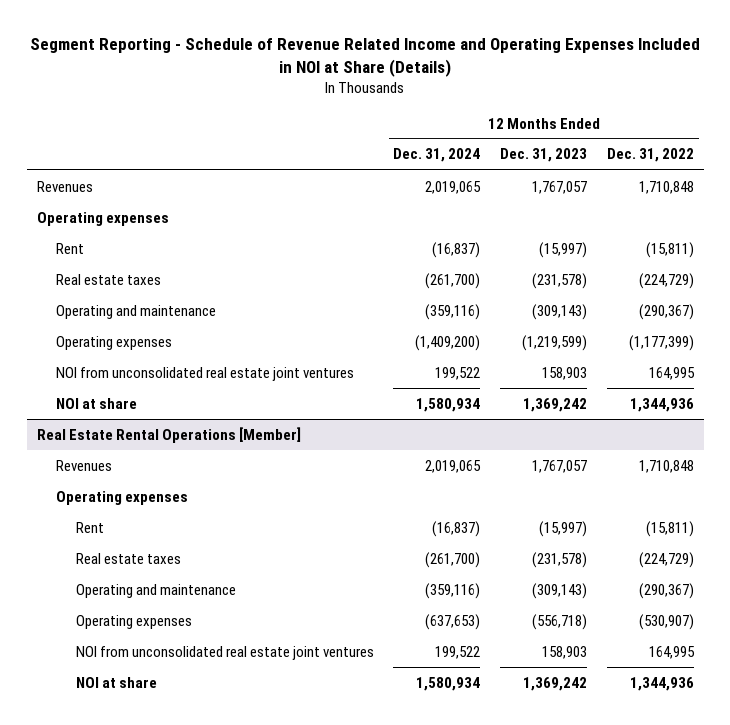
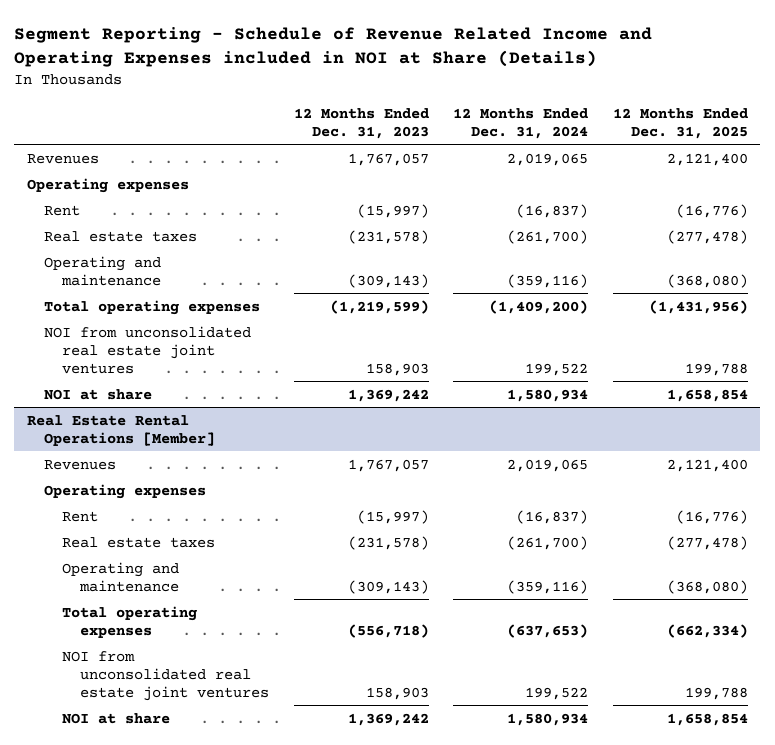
- Segment Reporting - Schedule of Revenue Related Income and Operating Expenses Included in NOI at Share (Details)
+ Segment Reporting - Schedule of Revenue Related Income and Operating Expenses included in NOI at Share (Details)
- | 12 Months Ended Dec. 31, 2024 | 12 Months Ended Dec. 31, 2023 | 12 Months Ended Dec. 31, 2022
+ | 12 Months Ended Dec. 31, 2023 | 12 Months Ended Dec. 31, 2024 | 12 Months Ended Dec. 31, 2025
- Operating expenses | (1,409,200) | (1,219,599) | (1,177,399)
+ Total operating expenses | (1,219,599) | (1,409,200) | (1,431,956)
@ Real Estate Rental Operations [Member]
- Operating expenses | (637,653) | (556,718) | (530,907)
+ Total operating expenses | (556,718) | (637,653) | (662,334)

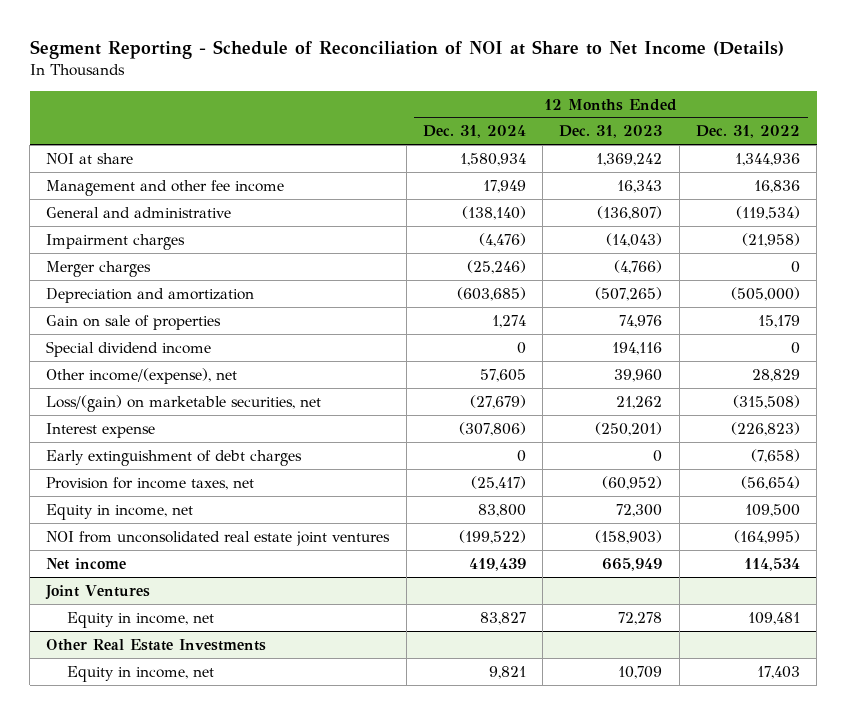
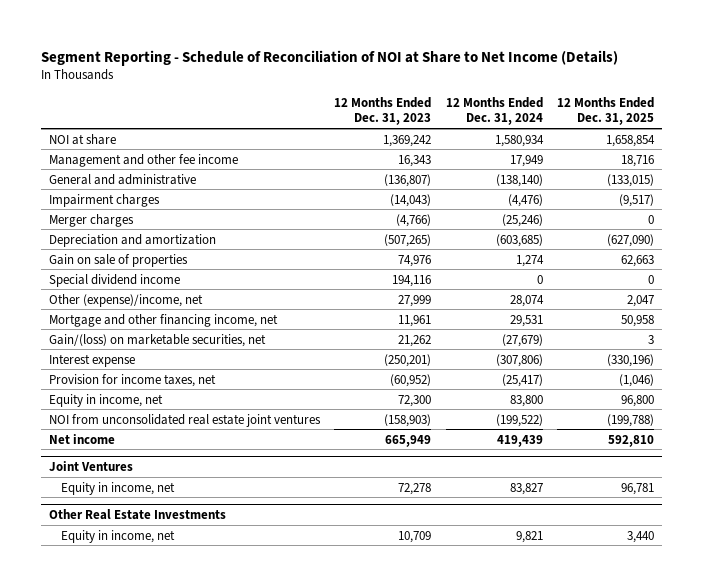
- | 12 Months Ended Dec. 31, 2024 | 12 Months Ended Dec. 31, 2023 | 12 Months Ended Dec. 31, 2022
+ | 12 Months Ended Dec. 31, 2023 | 12 Months Ended Dec. 31, 2024 | 12 Months Ended Dec. 31, 2025
- Other income/(expense), net | 57,605 | 39,960 | 28,829
- Loss/(gain) on marketable securities, net | (27,679) | 21,262 | (315,508)
+ Other (expense)/income, net | 27,999 | 28,074 | 2,047
+ Mortgage and other financing income, net | 11,961 | 29,531 | 50,958
+ Gain/(loss) on marketable securities, net | 21,262 | (27,679) | 3
- Early extinguishment of debt charges | 0 | 0 | (7,658)

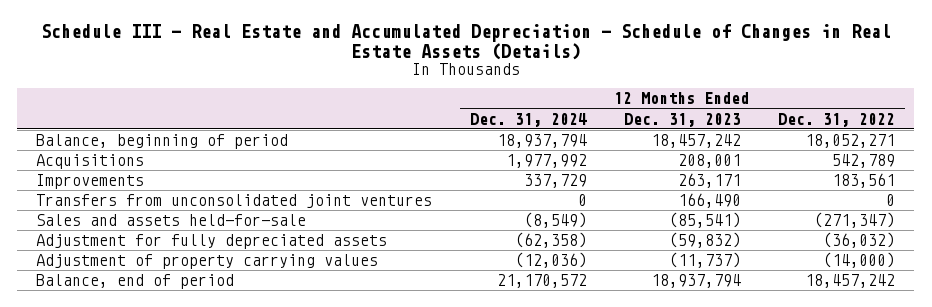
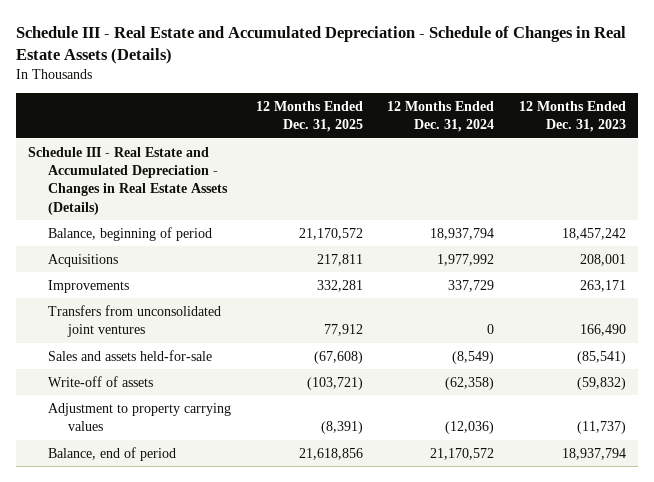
- | 12 Months Ended Dec. 31, 2024 | 12 Months Ended Dec. 31, 2023 | 12 Months Ended Dec. 31, 2022
+ | 12 Months Ended Dec. 31, 2025 | 12 Months Ended Dec. 31, 2024 | 12 Months Ended Dec. 31, 2023
+ Schedule III - Real Estate and Accumulated Depreciation - Changes in Real Estate Assets (Details)
- Adjustment for fully depreciated assets | (62,358) | (59,832) | (36,032)
- Adjustment of property carrying values | (12,036) | (11,737) | (14,000)
+ Write-off of assets | (103,721) | (62,358) | (59,832)
+ Adjustment to property carrying values | (8,391) | (12,036) | (11,737)

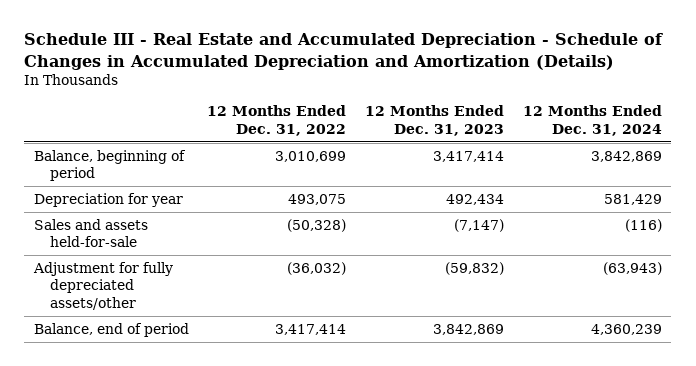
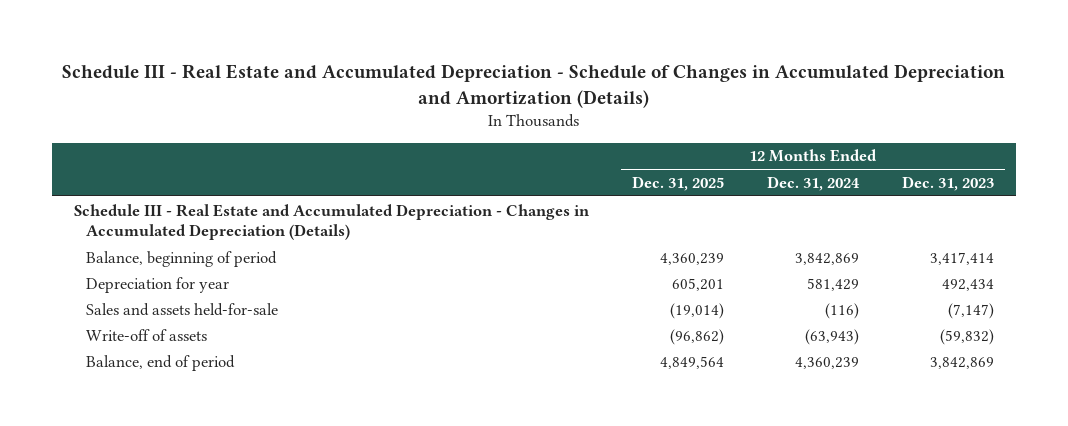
- | 12 Months Ended Dec. 31, 2022 | 12 Months Ended Dec. 31, 2023 | 12 Months Ended Dec. 31, 2024
+ | 12 Months Ended Dec. 31, 2025 | 12 Months Ended Dec. 31, 2024 | 12 Months Ended Dec. 31, 2023
+ Schedule III - Real Estate and Accumulated Depreciation - Changes in Accumulated Depreciation (Details)
- Adjustment for fully depreciated assets/other | (36,032) | (59,832) | (63,943)
+ Write-off of assets | (96,862) | (63,943) | (59,832)

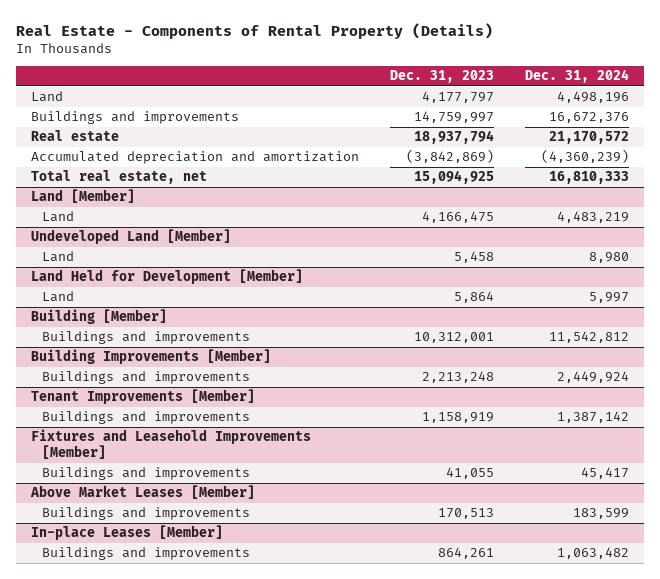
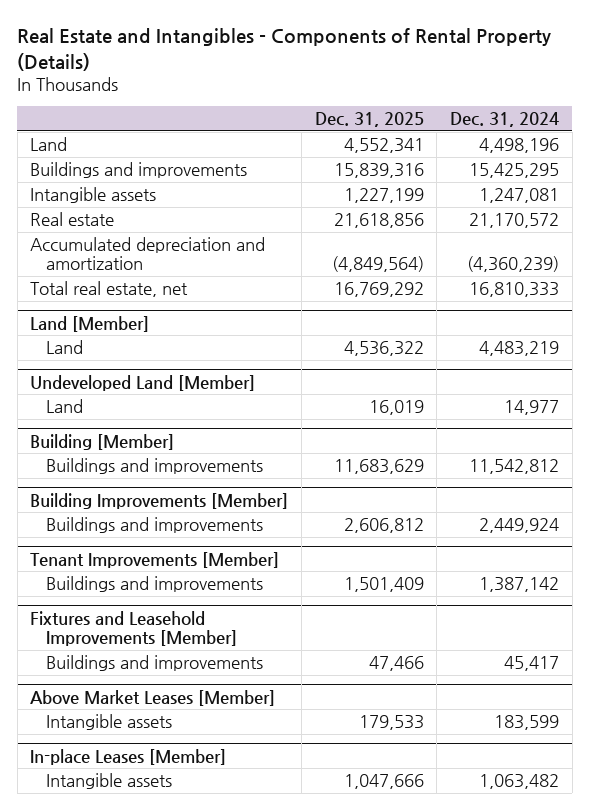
- Real Estate - Components of Rental Property (Details)
+ Real Estate and Intangibles - Components of Rental Property (Details)
- | Dec. 31, 2023 | Dec. 31, 2024
+ | Dec. 31, 2025 | Dec. 31, 2024
- Buildings and improvements | 14,759,997 | 16,672,376
+ Buildings and improvements | 15,839,316 | 15,425,295
+ Intangible assets | 1,227,199 | 1,247,081
@ Undeveloped Land [Member]
- Land | 5,458 | 8,980
- Land Held for Development [Member]
- Land | 5,864 | 5,997
@ Undeveloped Land [Member]
+ Land | 16,019 | 14,977
@ Above Market Leases [Member]
- Buildings and improvements | 170,513 | 183,599
+ Intangible assets | 179,533 | 183,599
@ In-place Leases [Member]
- Buildings and improvements | 864,261 | 1,063,482
+ Intangible assets | 1,047,666 | 1,063,482

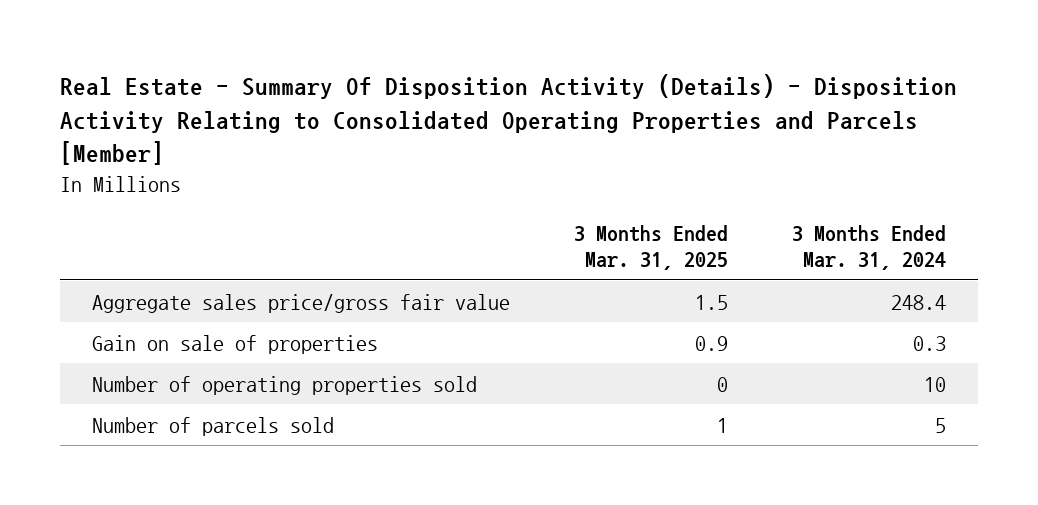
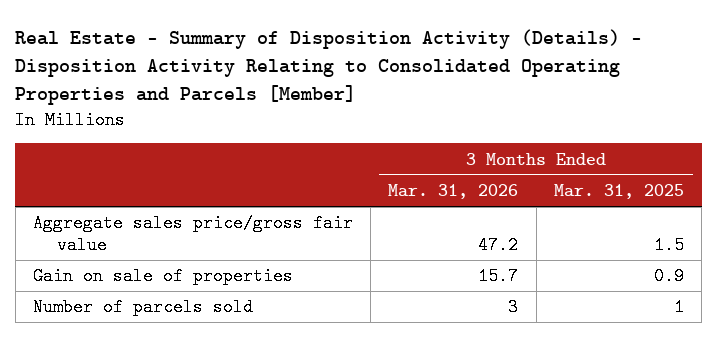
- Real Estate - Summary Of Disposition Activity (Details) - Disposition Activity Relating to Consolidated Operating Properties and Parcels [Member]
+ Real Estate - Summary of Disposition Activity (Details) - Disposition Activity Relating to Consolidated Operating Properties and Parcels [Member]
- | 3 Months Ended Mar. 31, 2025 | 3 Months Ended Mar. 31, 2024
+ | 3 Months Ended Mar. 31, 2026 | 3 Months Ended Mar. 31, 2025
- Number of operating properties sold | 0 | 10

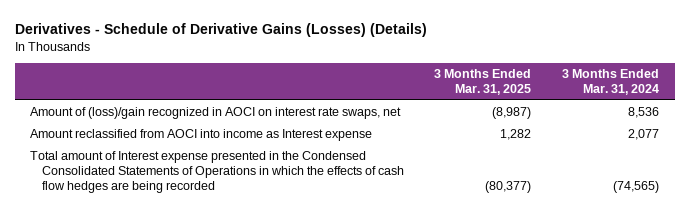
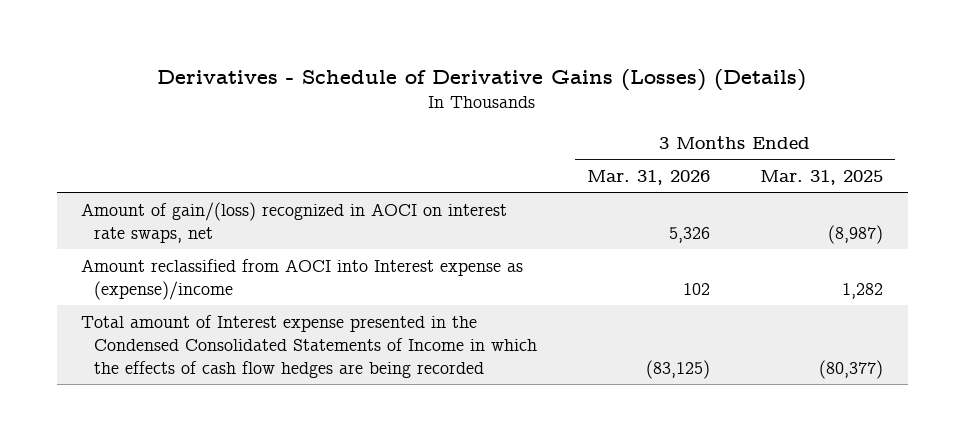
- | 3 Months Ended Mar. 31, 2025 | 3 Months Ended Mar. 31, 2024
+ | 3 Months Ended Mar. 31, 2026 | 3 Months Ended Mar. 31, 2025
- Amount of (loss)/gain recognized in AOCI on interest rate swaps, net | (8,987) | 8,536
- Amount reclassified from AOCI into income as Interest expense | 1,282 | 2,077
- Total amount of Interest expense presented in the Condensed Consolidated Statements of Operations in which the effects of cash flow hedges are being recorded | (80,377) | (74,565)
+ Amount of gain/(loss) recognized in AOCI on interest rate swaps, net | 5,326 | (8,987)
+ Amount reclassified from AOCI into Interest expense as (expense)/income | 102 | 1,282
+ Total amount of Interest expense presented in the Condensed Consolidated Statements of Income in which the effects of cash flow hedges are being recorded | (83,125) | (80,377)

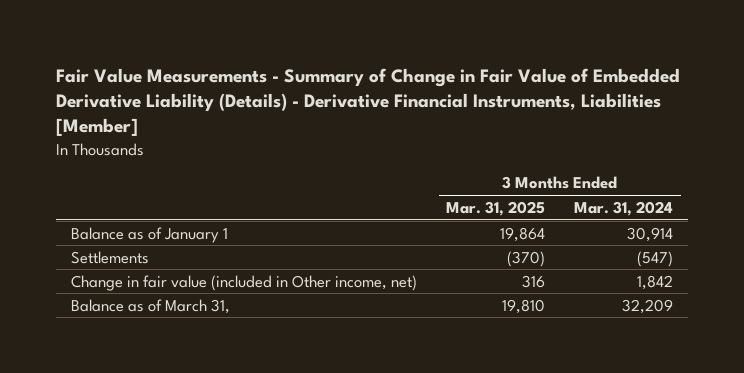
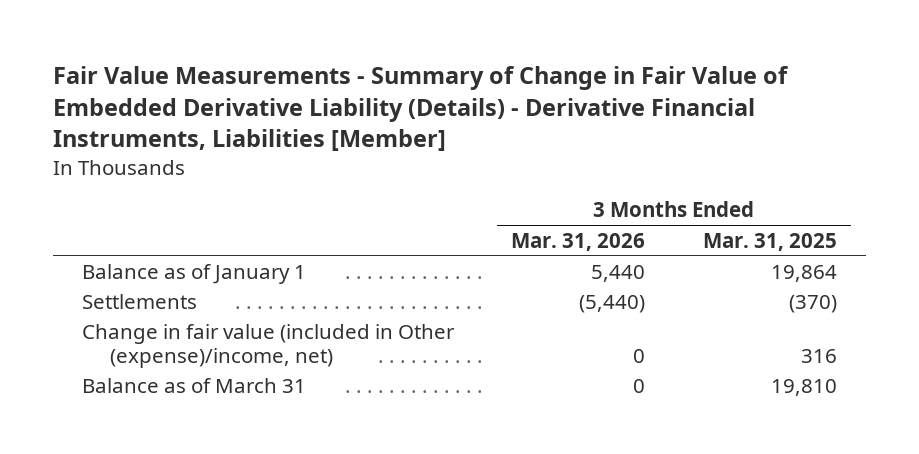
- | 3 Months Ended Mar. 31, 2025 | 3 Months Ended Mar. 31, 2024
+ | 3 Months Ended Mar. 31, 2026 | 3 Months Ended Mar. 31, 2025
- Change in fair value (included in Other income, net) | 316 | 1,842
- Balance as of March 31, | 19,810 | 32,209
+ Change in fair value (included in Other (expense)/income, net) | 0 | 316
+ Balance as of March 31 | 0 | 19,810

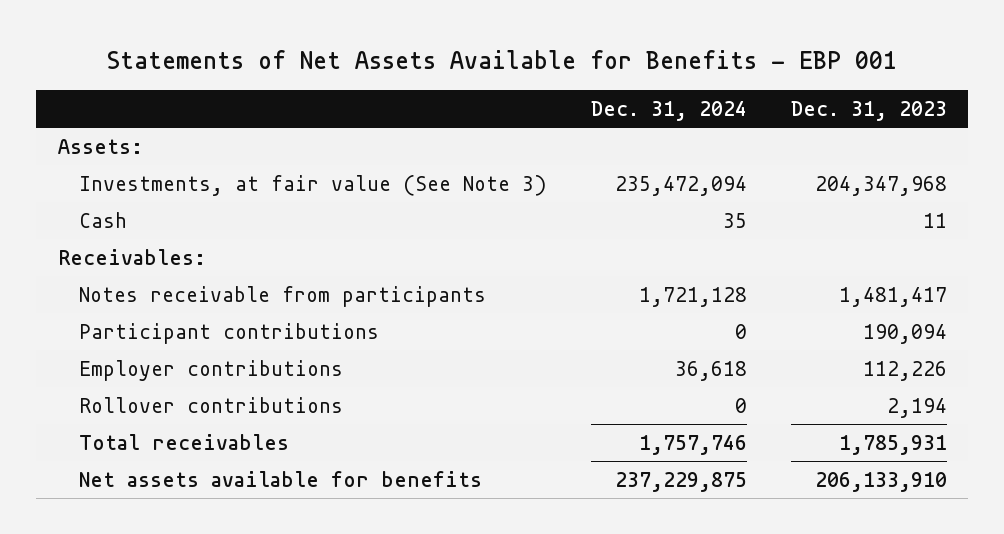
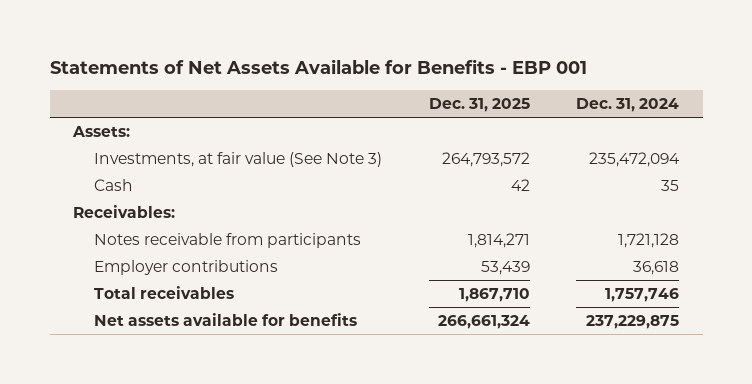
- | Dec. 31, 2024 | Dec. 31, 2023
+ | Dec. 31, 2025 | Dec. 31, 2024
- Participant contributions | 0 | 190,094
- Rollover contributions | 0 | 2,194

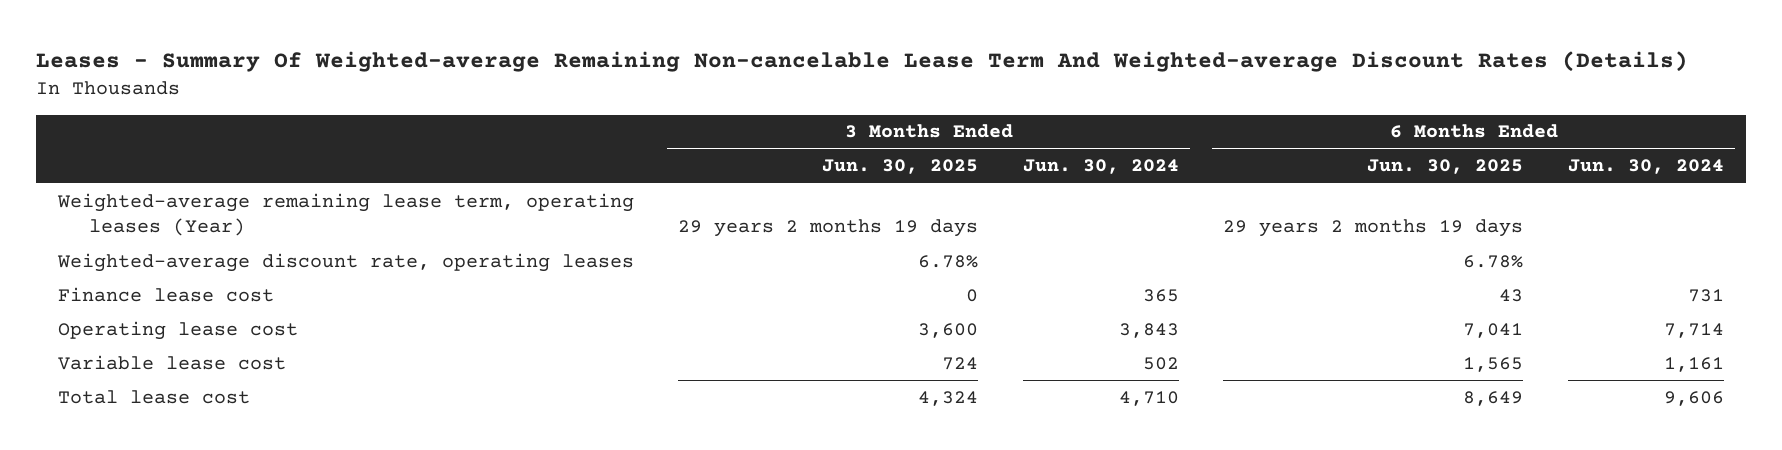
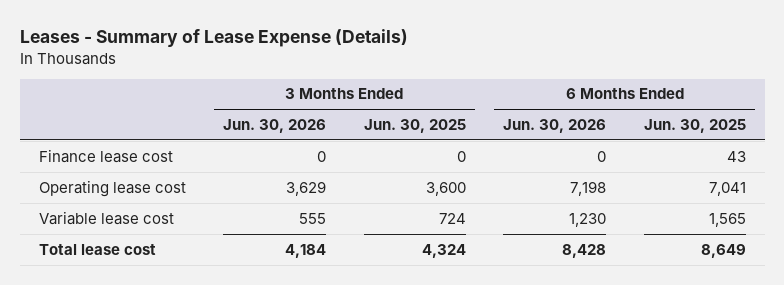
- Leases - Summary Of Weighted-average Remaining Non-cancelable Lease Term And Weighted-average Discount Rates (Details)
+ Leases - Summary of Lease Expense (Details)
- | 3 Months Ended Jun. 30, 2025 | 3 Months Ended Jun. 30, 2024 | 6 Months Ended Jun. 30, 2025 | 6 Months Ended Jun. 30, 2024
+ | 3 Months Ended Jun. 30, 2026 | 3 Months Ended Jun. 30, 2025 | 6 Months Ended Jun. 30, 2026 | 6 Months Ended Jun. 30, 2025
- Weighted-average remaining lease term, operating leases (Year) | 29 years 2 months 19 days | | 29 years 2 months 19 days |
- Weighted-average discount rate, operating leases | 6.78% | | 6.78% |

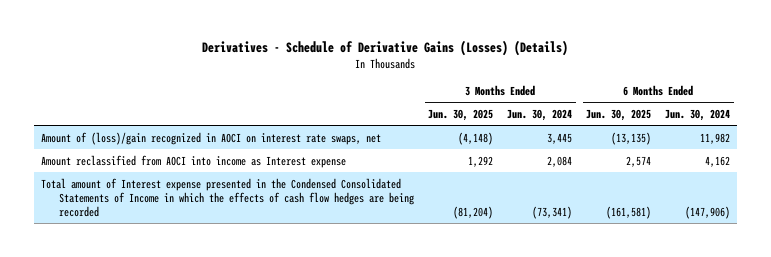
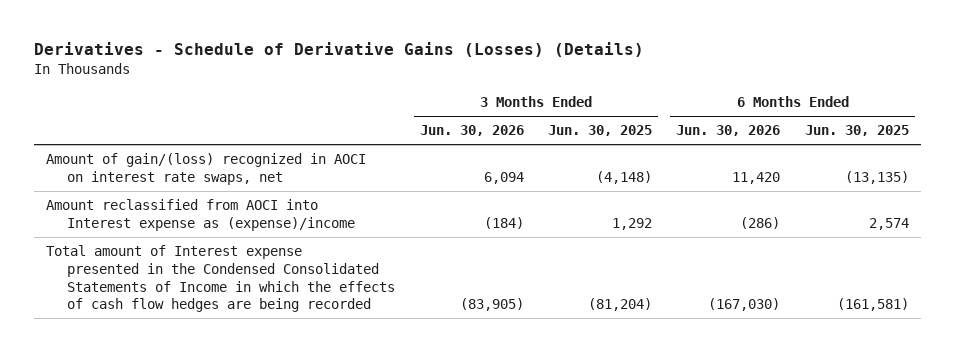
- | 3 Months Ended Jun. 30, 2025 | 3 Months Ended Jun. 30, 2024 | 6 Months Ended Jun. 30, 2025 | 6 Months Ended Jun. 30, 2024
+ | 3 Months Ended Jun. 30, 2026 | 3 Months Ended Jun. 30, 2025 | 6 Months Ended Jun. 30, 2026 | 6 Months Ended Jun. 30, 2025
- Amount of (loss)/gain recognized in AOCI on interest rate swaps, net | (4,148) | 3,445 | (13,135) | 11,982
- Amount reclassified from AOCI into income as Interest expense | 1,292 | 2,084 | 2,574 | 4,162
+ Amount of gain/(loss) recognized in AOCI on interest rate swaps, net | 6,094 | (4,148) | 11,420 | (13,135)
+ Amount reclassified from AOCI into Interest expense as (expense)/income | (184) | 1,292 | (286) | 2,574

